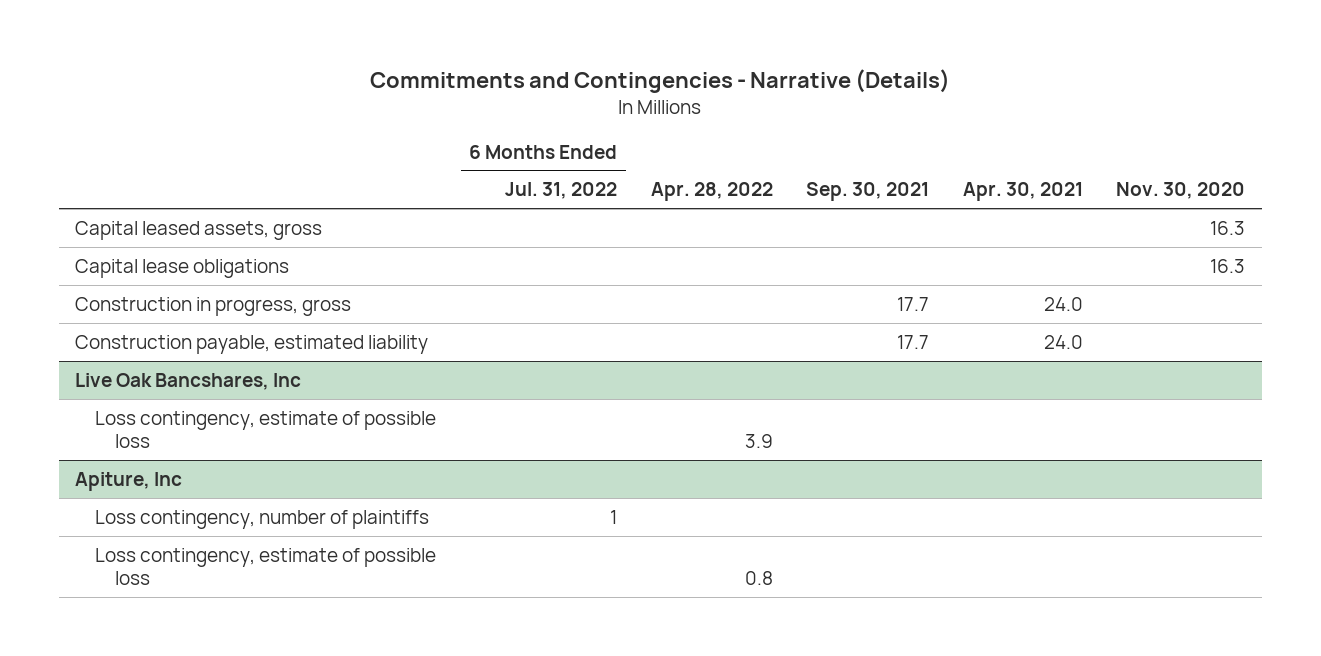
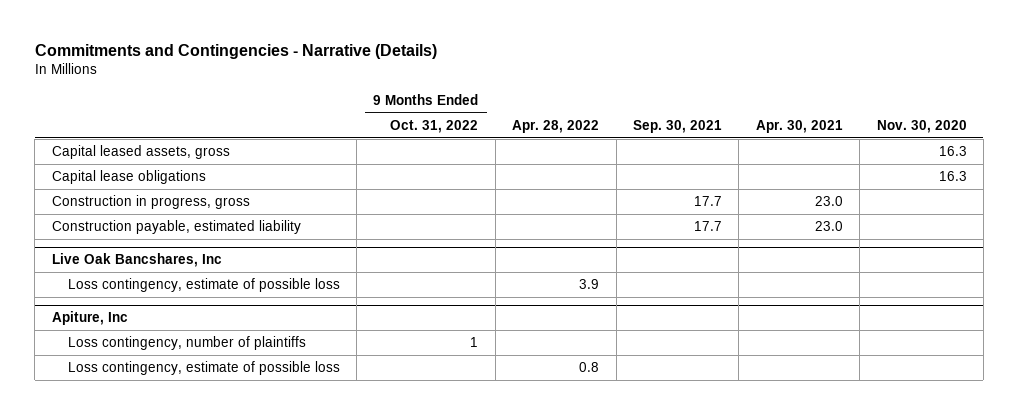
- | 6 Months Ended Jul. 31, 2022 | Apr. 28, 2022 | Sep. 30, 2021 | Apr. 30, 2021 | Nov. 30, 2020
+ | 9 Months Ended Oct. 31, 2022 | Apr. 28, 2022 | Sep. 30, 2021 | Apr. 30, 2021 | Nov. 30, 2020
- Construction in progress, gross | | | 17.7 | 24.0 |
- Construction payable, estimated liability | | | 17.7 | 24.0 |
+ Construction in progress, gross | | | 17.7 | 23.0 |
+ Construction payable, estimated liability | | | 17.7 | 23.0 |

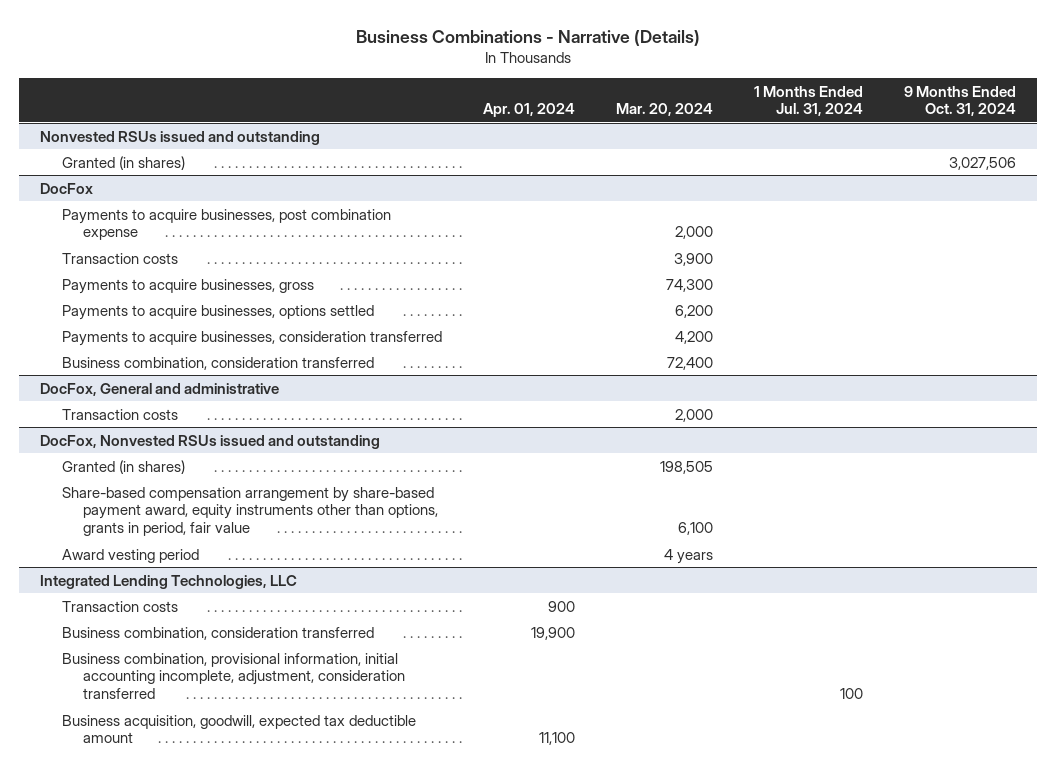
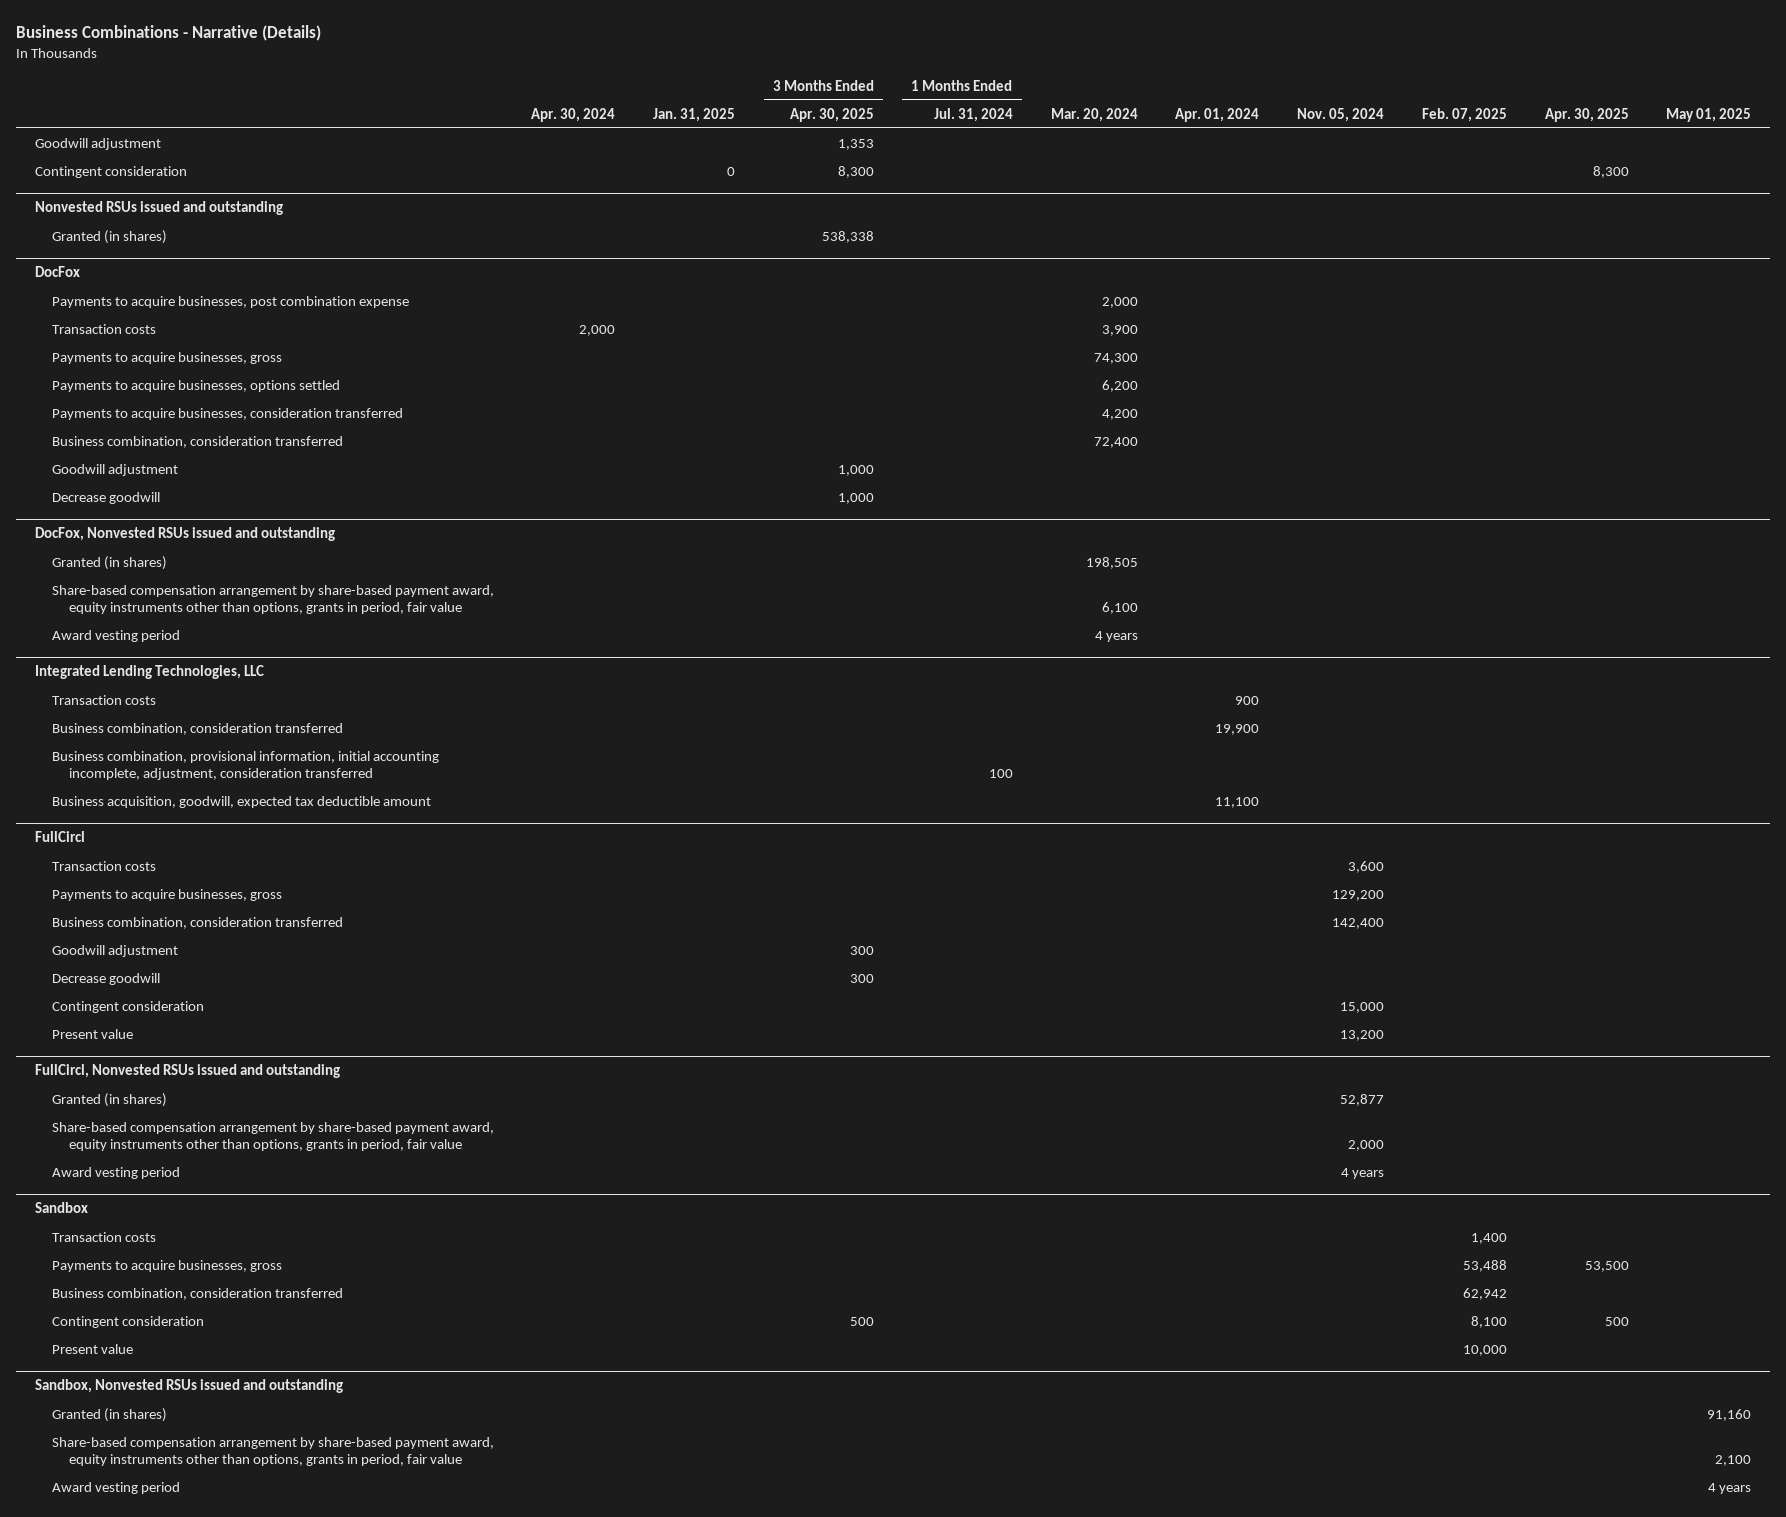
- | Apr. 01, 2024 | Mar. 20, 2024 | 1 Months Ended Jul. 31, 2024 | 9 Months Ended Oct. 31, 2024
+ | Apr. 30, 2024 | Jan. 31, 2025 | 3 Months Ended Apr. 30, 2025 | 1 Months Ended Jul. 31, 2024 | Mar. 20, 2024 | Apr. 01, 2024 | Nov. 05, 2024 | Feb. 07, 2025 | Apr. 30, 2025 | May 01, 2025
+ Goodwill adjustment | | | 1,353 | | | | | | |
+ Contingent consideration | | 0 | 8,300 | | | | | | 8,300 |
- DocFox, General and administrative
- Transaction costs | | 2,000 | |
@ DocFox
+ Goodwill adjustment | | | 1,000 | | | | | | |
+ Decrease goodwill | | | 1,000 | | | | | | |
+ FullCircl
+ Transaction costs | | | | | | | 3,600 | | |
+ Payments to acquire businesses, gross | | | | | | | 129,200 | | |
+ Business combination, consideration transferred | | | | | | | 142,400 | | |
+ Goodwill adjustment | | | 300 | | | | | | |
+ Decrease goodwill | | | 300 | | | | | | |
+ Contingent consideration | | | | | | | 15,000 | | |
+ Present value | | | | | | | 13,200 | | |
+ FullCircl, Nonvested RSUs issued and outstanding
+ Granted (in shares) | | | | | | | 52,877 | | |
+ Share-based compensation arrangement by share-based payment award, equity instruments other than options, grants in period, fair value | | | | | | | 2,000 | | |
+ Award vesting period | | | | | | | 4 years | | |
+ Sandbox
+ Transaction costs | | | | | | | | 1,400 | |
+ Payments to acquire businesses, gross | | | | | | | | 53,488 | 53,500 |
+ Business combination, consideration transferred | | | | | | | | 62,942 | |
+ Contingent consideration | | | 500 | | | | | 8,100 | 500 |
+ Present value | | | | | | | | 10,000 | |
+ Sandbox, Nonvested RSUs issued and outstanding
+ Granted (in shares) | | | | | | | | | | 91,160
+ Share-based compensation arrangement by share-based payment award, equity instruments other than options, grants in period, fair value | | | | | | | | | | 2,100
+ Award vesting period | | | | | | | | | | 4 years

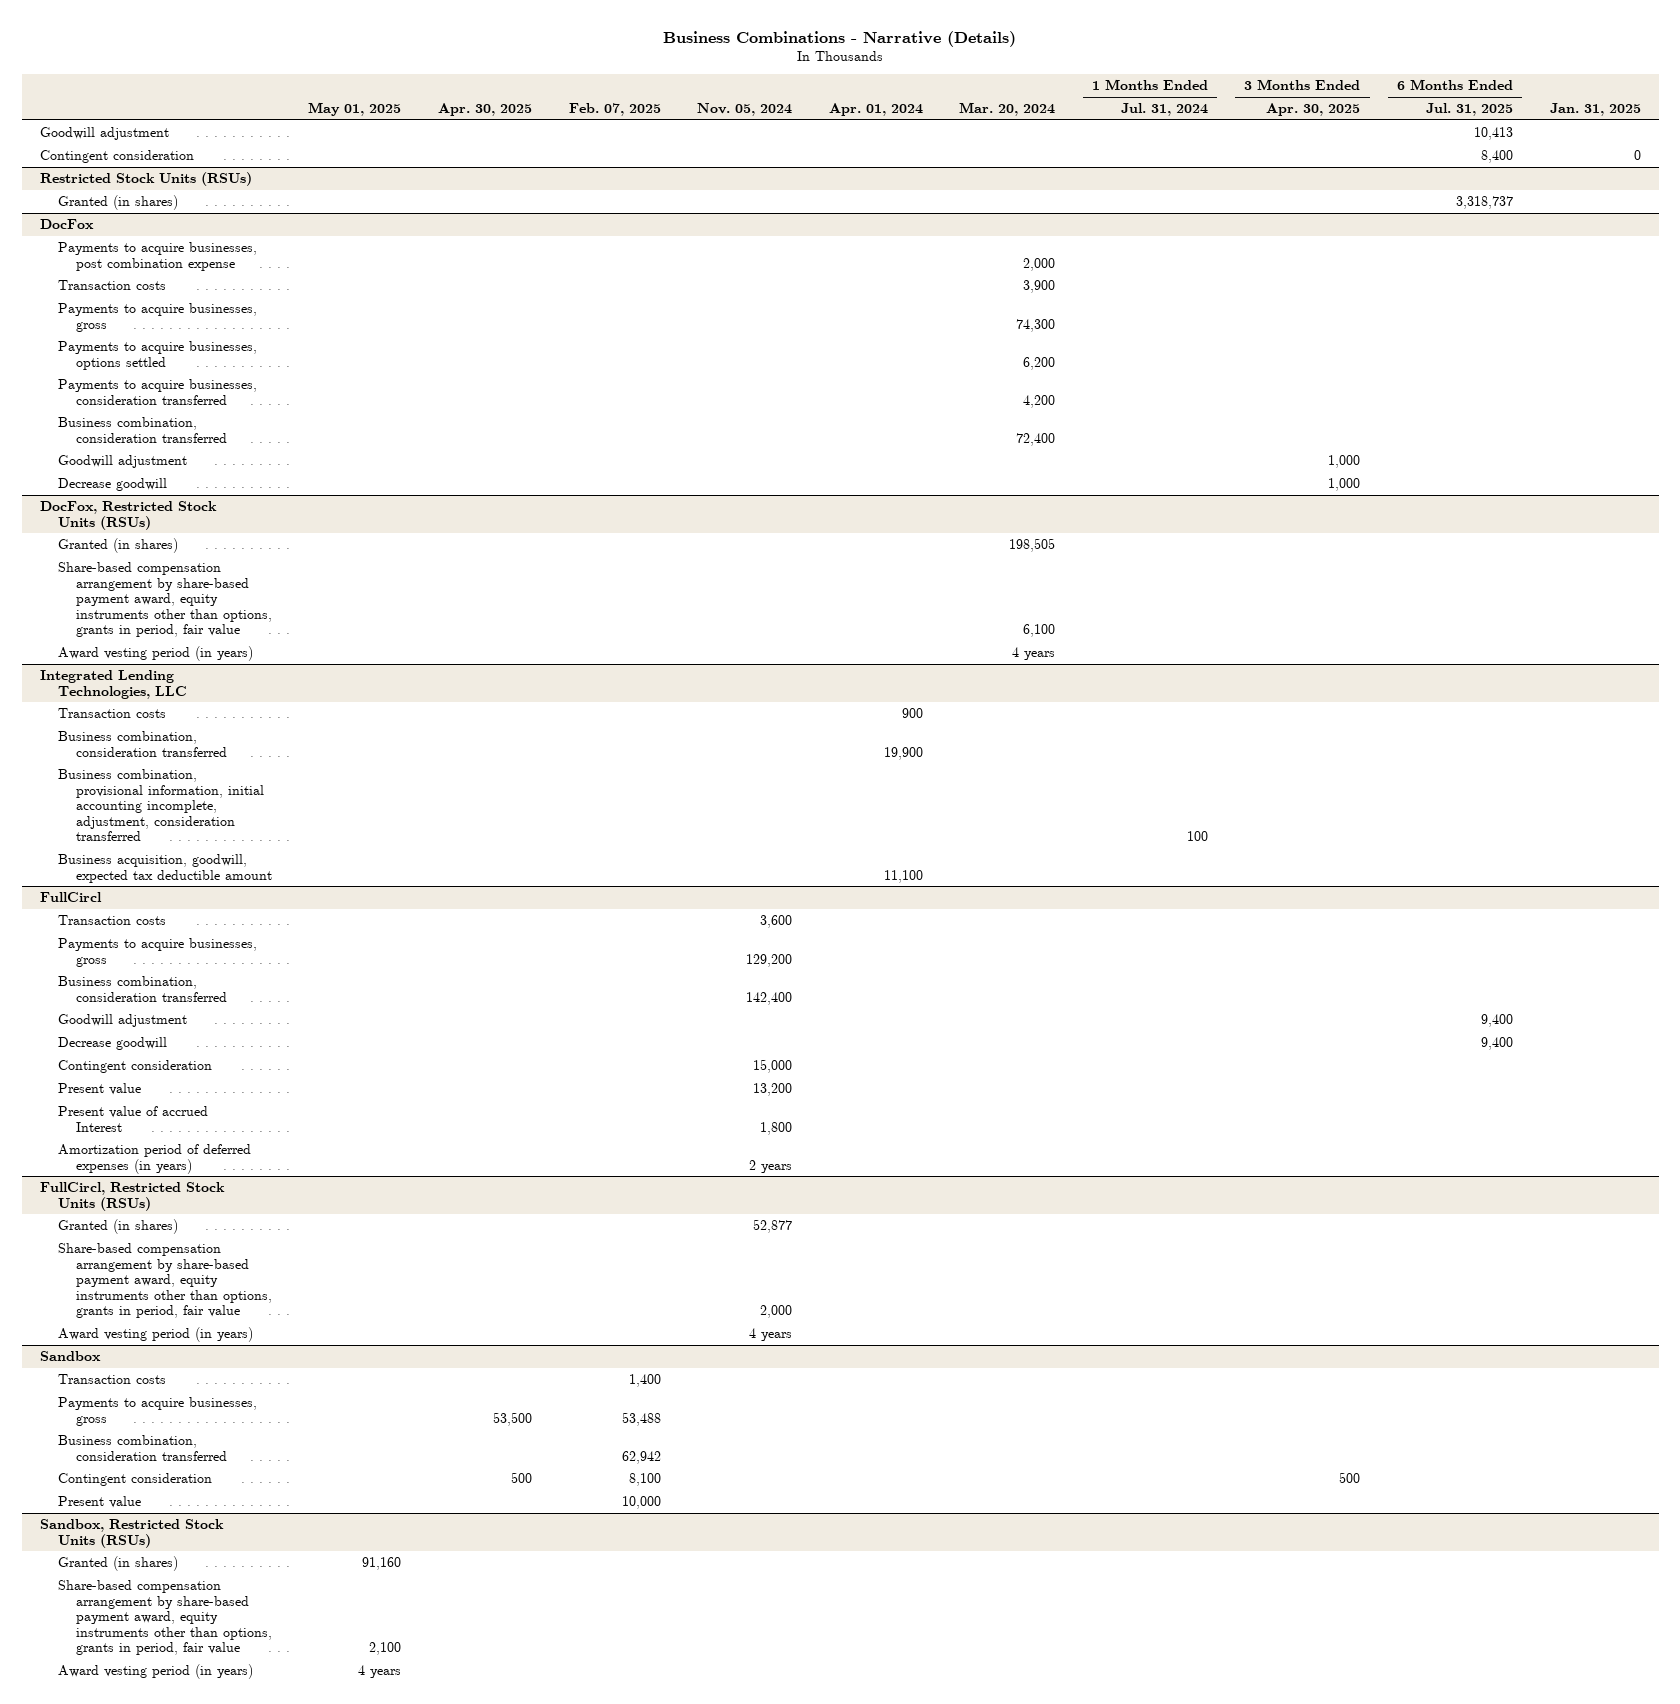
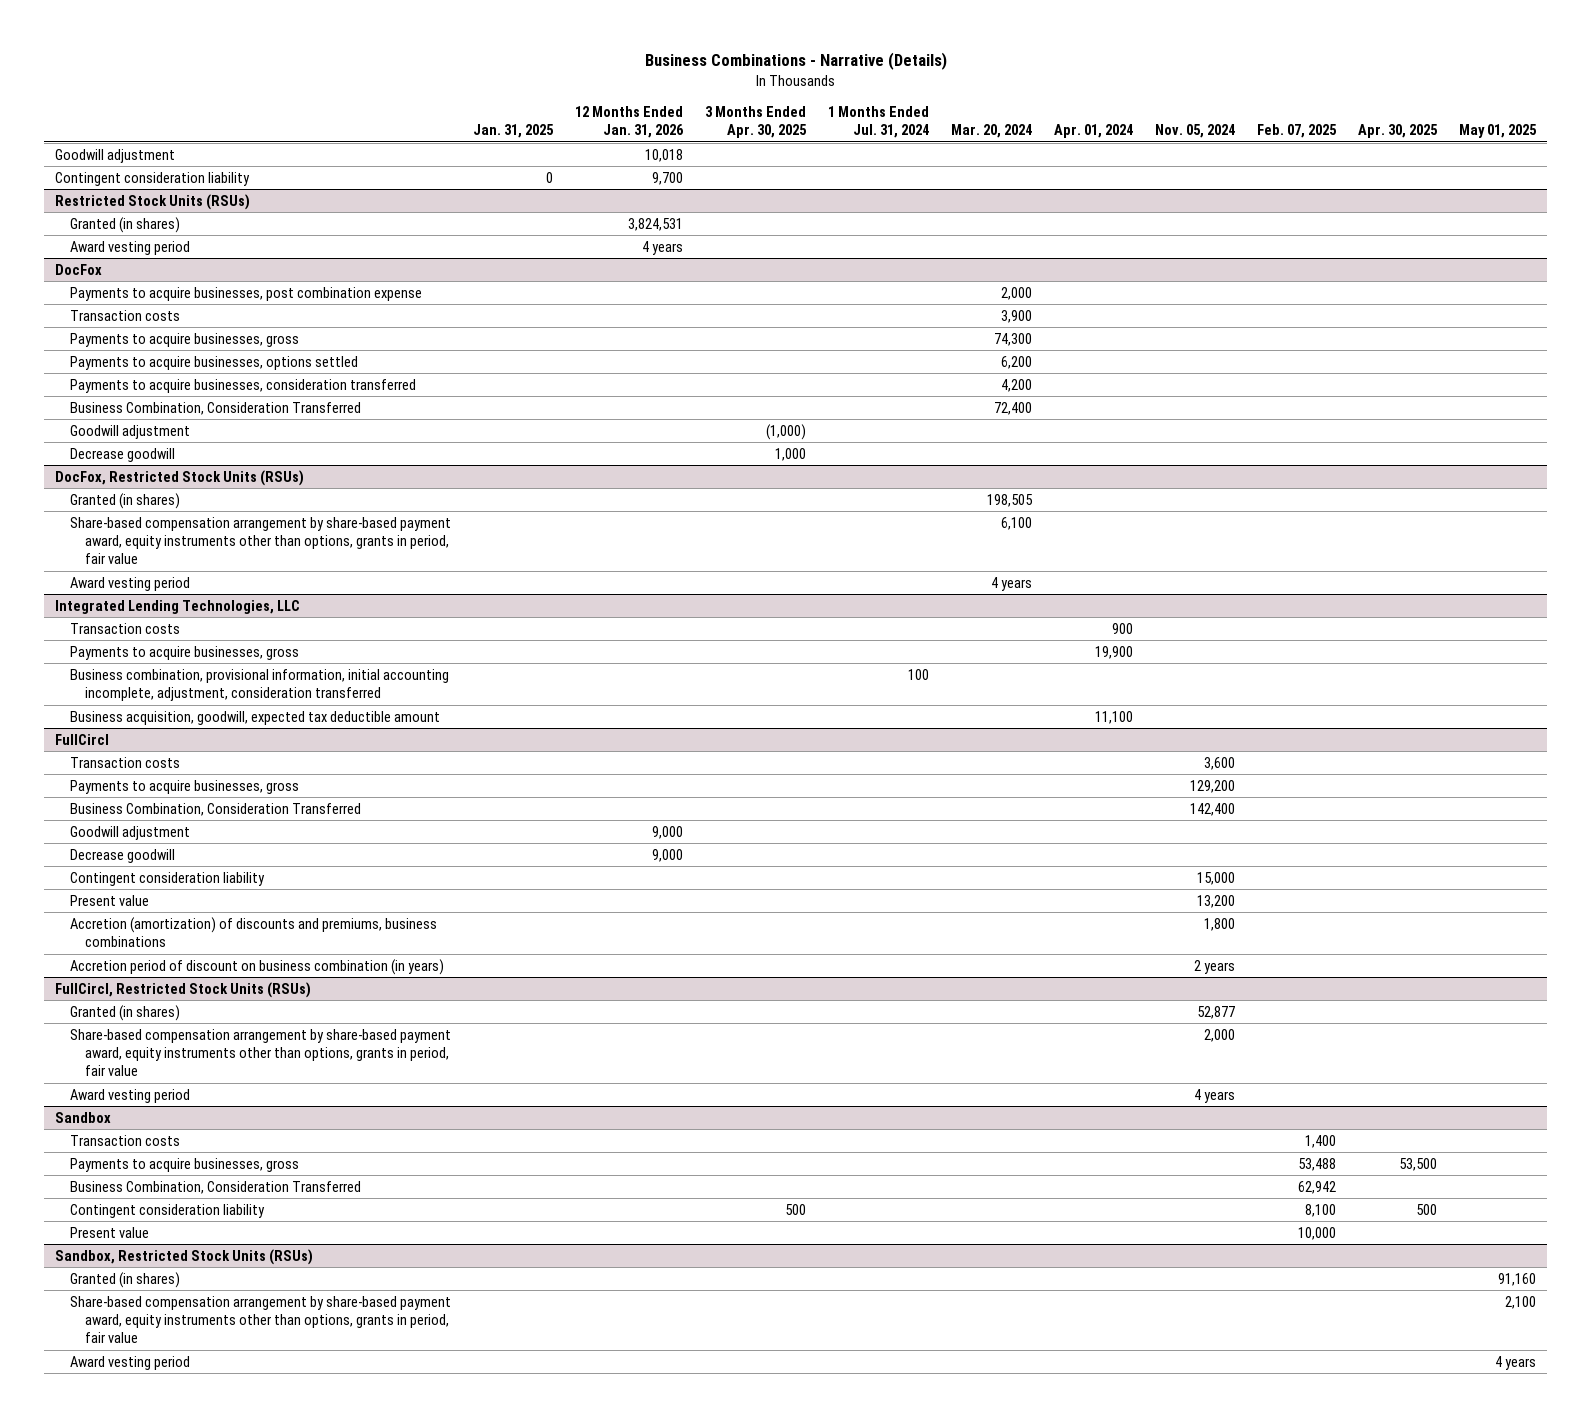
- | May 01, 2025 | Apr. 30, 2025 | Feb. 07, 2025 | Nov. 05, 2024 | Apr. 01, 2024 | Mar. 20, 2024 | 1 Months Ended Jul. 31, 2024 | 3 Months Ended Apr. 30, 2025 | 6 Months Ended Jul. 31, 2025 | Jan. 31, 2025
+ | Jan. 31, 2025 | 12 Months Ended Jan. 31, 2026 | 3 Months Ended Apr. 30, 2025 | 1 Months Ended Jul. 31, 2024 | Mar. 20, 2024 | Apr. 01, 2024 | Nov. 05, 2024 | Feb. 07, 2025 | Apr. 30, 2025 | May 01, 2025
- Contingent consideration | | | | | | | | | 8,400 | 0
+ Contingent consideration liability | 0 | 9,700 | | | | | | | |
@ Restricted Stock Units (RSUs)
+ Award vesting period | | 4 years | | | | | | | |
@ DocFox
- Business combination, consideration transferred | | | | | | 72,400 | | | |
- Goodwill adjustment | | | | | | | | 1,000 | |
+ Business Combination, Consideration Transferred | | | | | 72,400 | | | | |
+ Goodwill adjustment | | | (1,000) | | | | | | |
@ DocFox, Restricted Stock Units (RSUs)
- Award vesting period (in years) | | | | | | 4 years | | | |
+ Award vesting period | | | | | 4 years | | | | |
@ Integrated Lending Technologies, LLC
- Business combination, consideration transferred | | | | | 19,900 | | | | |
+ Payments to acquire businesses, gross | | | | | | 19,900 | | | |
@ FullCircl
- Business combination, consideration transferred | | | | 142,400 | | | | | |
+ Business Combination, Consideration Transferred | | | | | | | 142,400 | | |
- Contingent consideration | | | | 15,000 | | | | | |
+ Contingent consideration liability | | | | | | | 15,000 | | |
- Present value of accrued Interest | | | | 1,800 | | | | | |
- Amortization period of deferred expenses (in years) | | | | 2 years | | | | | |
+ Accretion (amortization) of discounts and premiums, business combinations | | | | | | | 1,800 | | |
+ Accretion period of discount on business combination (in years) | | | | | | | 2 years | | |
@ FullCircl, Restricted Stock Units (RSUs)
- Award vesting period (in years) | | | | 4 years | | | | | |
+ Award vesting period | | | | | | | 4 years | | |
@ Sandbox
- Business combination, consideration transferred | | | 62,942 | | | | | | |
- Contingent consideration | | 500 | 8,100 | | | | | 500 | |
+ Business Combination, Consideration Transferred | | | | | | | | 62,942 | |
+ Contingent consideration liability | | | 500 | | | | | 8,100 | 500 |
@ Sandbox, Restricted Stock Units (RSUs)
- Award vesting period (in years) | 4 years | | | | | | | | |
+ Award vesting period | | | | | | | | | | 4 years

